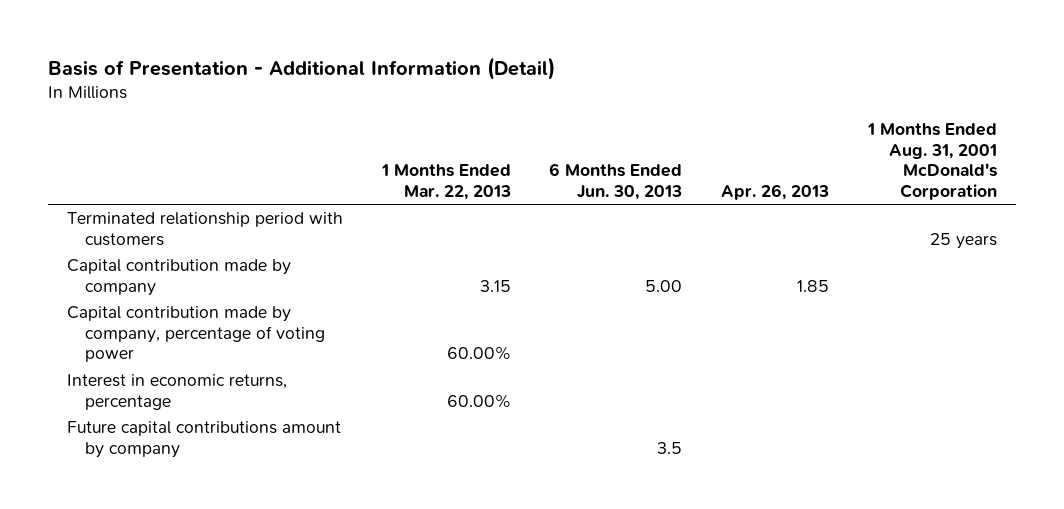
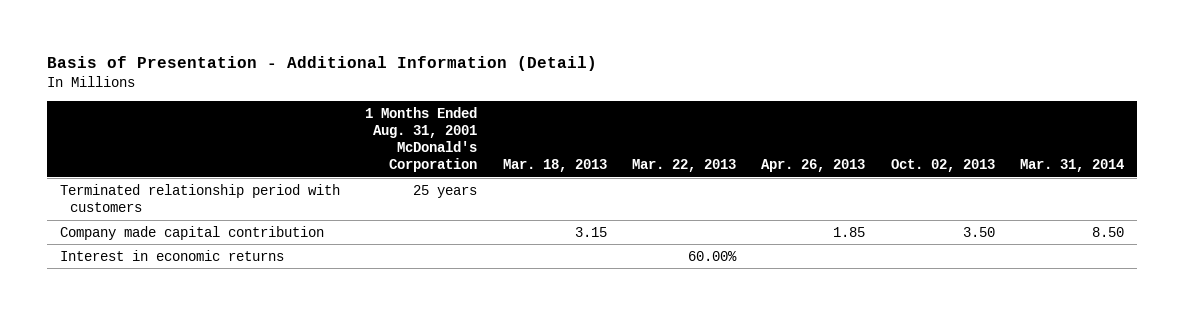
- | 1 Months Ended Mar. 22, 2013 | 6 Months Ended Jun. 30, 2013 | Apr. 26, 2013 | 1 Months Ended Aug. 31, 2001 McDonald's Corporation
+ | 1 Months Ended Aug. 31, 2001 McDonald's Corporation | Mar. 18, 2013 | Mar. 22, 2013 | Apr. 26, 2013 | Oct. 02, 2013 | Mar. 31, 2014
- Capital contribution made by company | 3.15 | 5.00 | 1.85 |
- Capital contribution made by company, percentage of voting power | 60.00% | | |
- Interest in economic returns, percentage | 60.00% | | |
- Future capital contributions amount by company | | 3.5 | |
+ Company made capital contribution | | 3.15 | | 1.85 | 3.50 | 8.50
+ Interest in economic returns | | | 60.00% | | |

